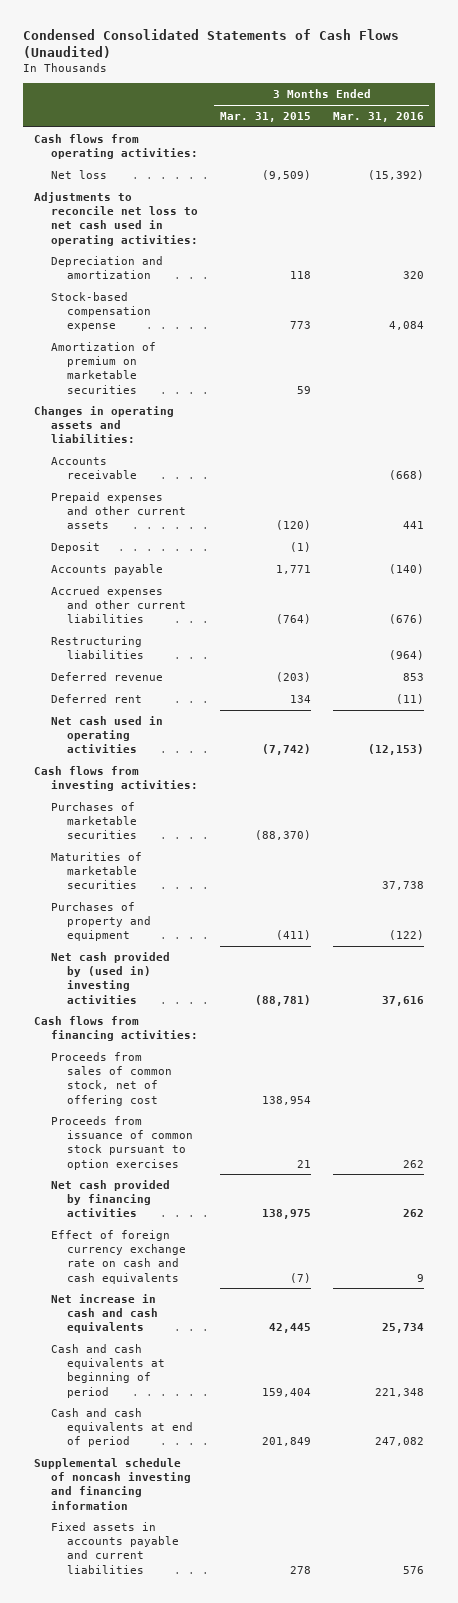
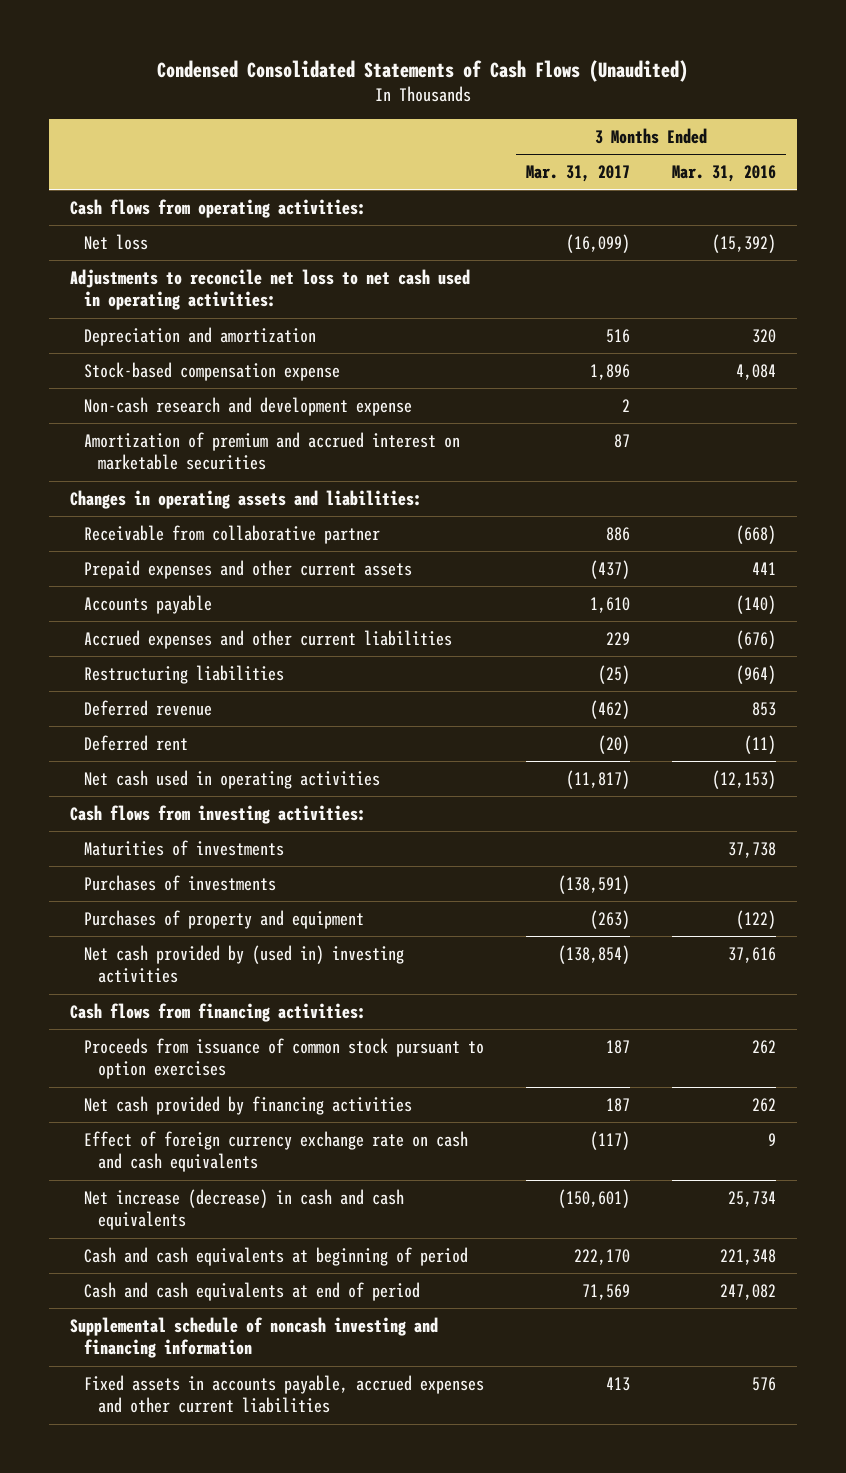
- | 3 Months Ended Mar. 31, 2015 | 3 Months Ended Mar. 31, 2016
+ | 3 Months Ended Mar. 31, 2017 | 3 Months Ended Mar. 31, 2016
- Amortization of premium on marketable securities | 59 |
+ Non-cash research and development expense | 2 |
+ Amortization of premium and accrued interest on marketable securities | 87 |
- Accounts receivable | | (668)
+ Receivable from collaborative partner | 886 | (668)
- Deposit | (1) |
- Purchases of marketable securities | (88,370) |
- Maturities of marketable securities | | 37,738
+ Maturities of investments | | 37,738
+ Purchases of investments | (138,591) |
- Proceeds from sales of common stock, net of offering cost | 138,954 |
- Net increase in cash and cash equivalents | 42,445 | 25,734
+ Net increase (decrease) in cash and cash equivalents | (150,601) | 25,734
- Fixed assets in accounts payable and current liabilities | 278 | 576
+ Fixed assets in accounts payable, accrued expenses and other current liabilities | 413 | 576

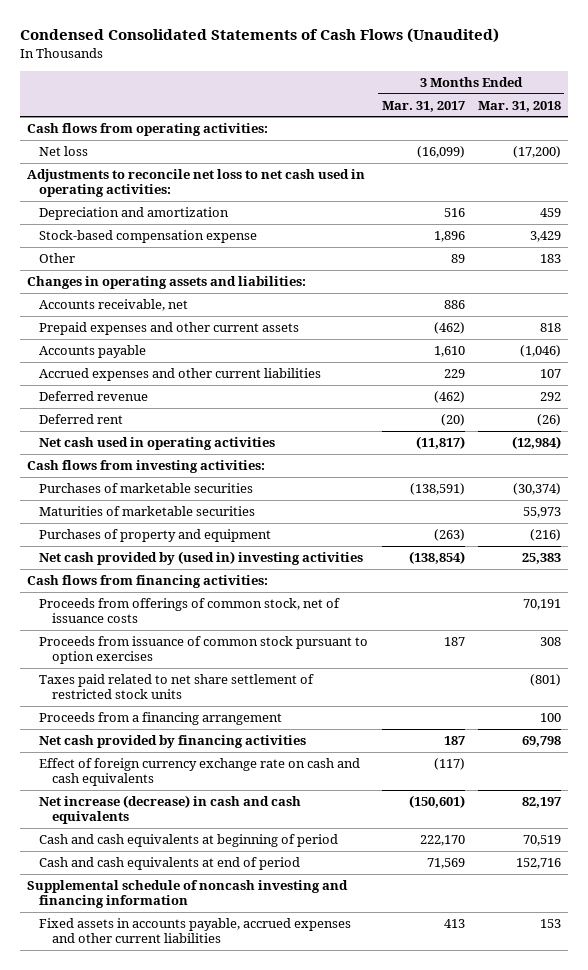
- | 3 Months Ended Mar. 31, 2017 | 3 Months Ended Mar. 31, 2016
+ | 3 Months Ended Mar. 31, 2017 | 3 Months Ended Mar. 31, 2018
- Non-cash research and development expense | 2 |
- Amortization of premium and accrued interest on marketable securities | 87 |
+ Other | 89 | 183
- Receivable from collaborative partner | 886 | (668)
- Prepaid expenses and other current assets | (437) | 441
+ Accounts receivable, net | 886 |
+ Prepaid expenses and other current assets | (462) | 818
- Restructuring liabilities | (25) | (964)
- Maturities of investments | | 37,738
- Purchases of investments | (138,591) |
+ Purchases of marketable securities | (138,591) | (30,374)
+ Maturities of marketable securities | | 55,973
+ Proceeds from offerings of common stock, net of issuance costs | | 70,191
+ Taxes paid related to net share settlement of restricted stock units | | (801)
+ Proceeds from a financing arrangement | | 100

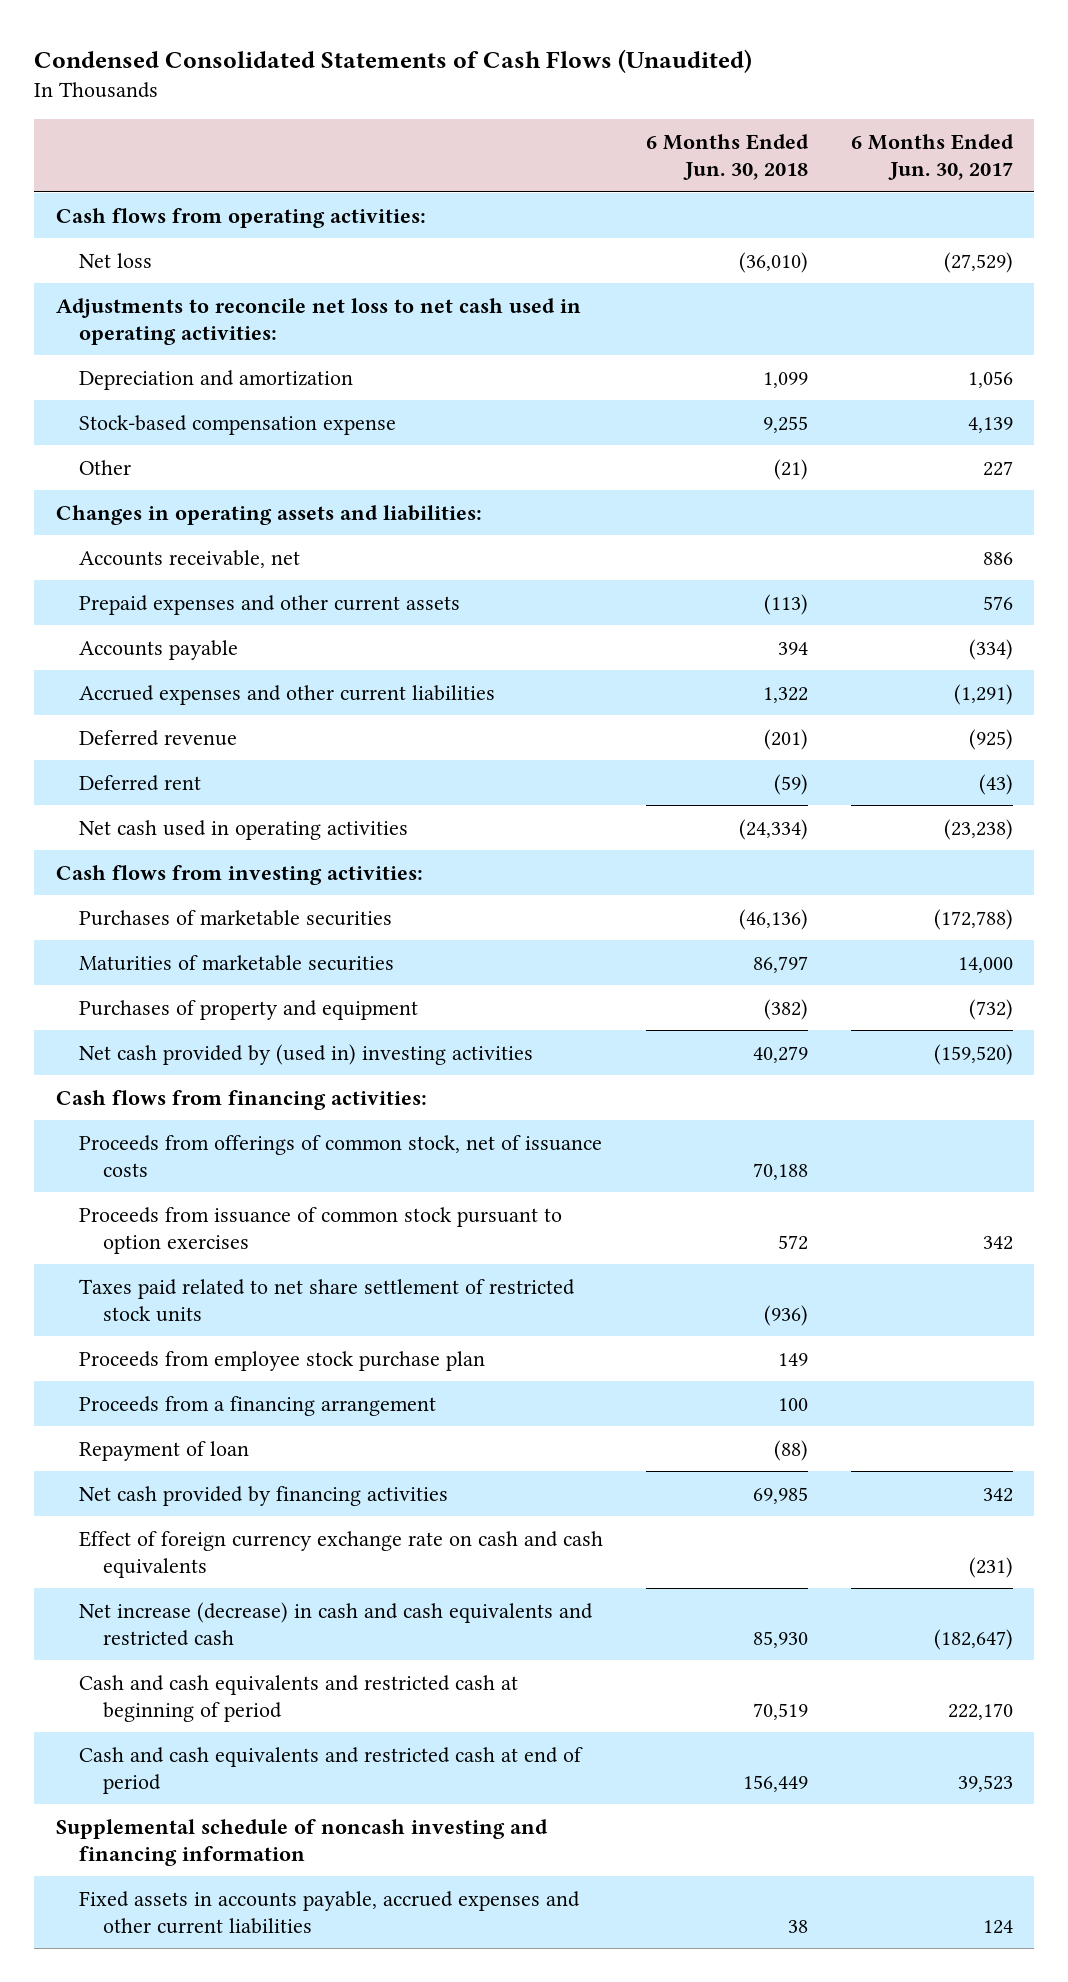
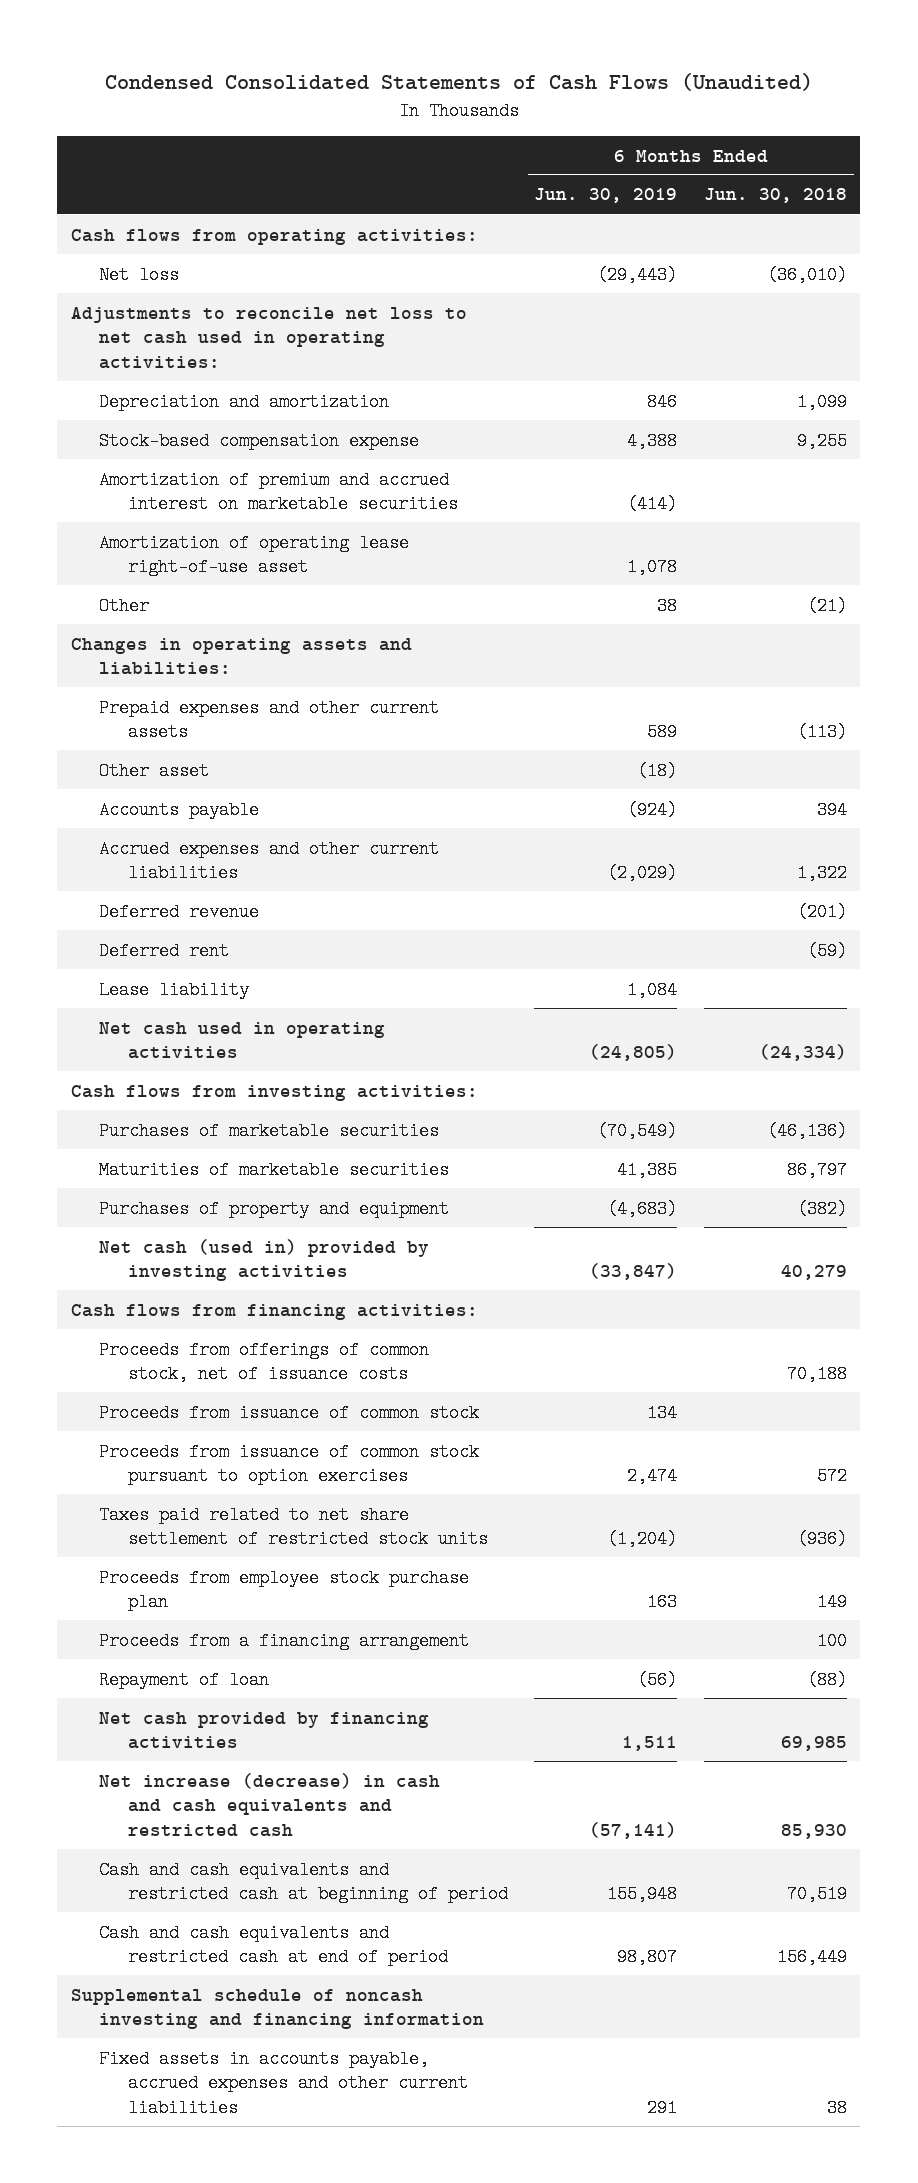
- | 6 Months Ended Jun. 30, 2018 | 6 Months Ended Jun. 30, 2017
+ | 6 Months Ended Jun. 30, 2019 | 6 Months Ended Jun. 30, 2018
+ Amortization of premium and accrued interest on marketable securities | (414) |
+ Amortization of operating lease right-of-use asset | 1,078 |
- Accounts receivable, net | | 886
+ Other asset | (18) |
+ Lease liability | 1,084 |
- Net cash provided by (used in) investing activities | 40,279 | (159,520)
+ Net cash (used in) provided by investing activities | (33,847) | 40,279
+ Proceeds from issuance of common stock | 134 |
- Effect of foreign currency exchange rate on cash and cash equivalents | | (231)

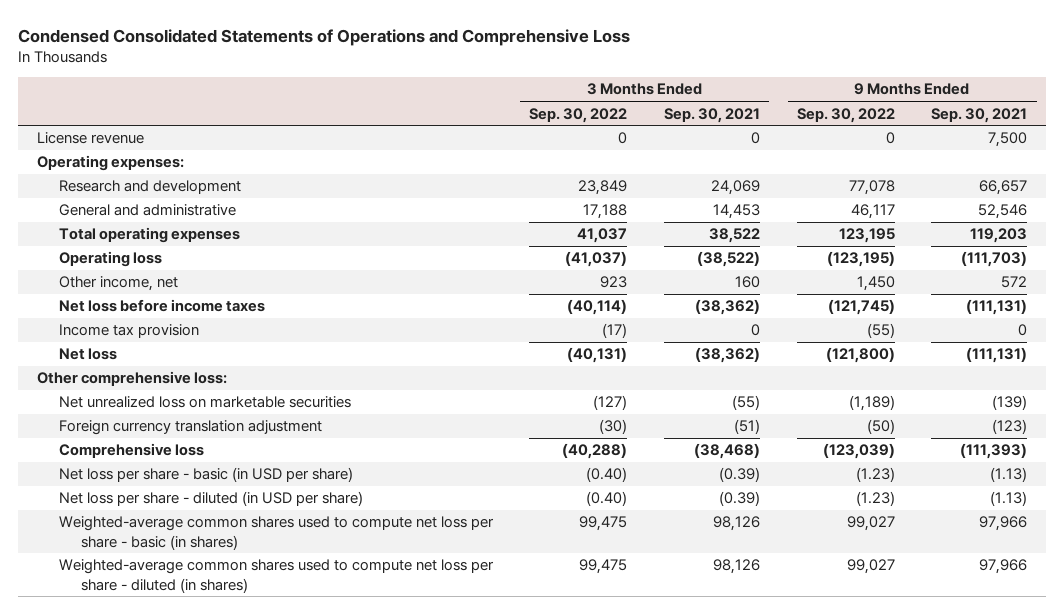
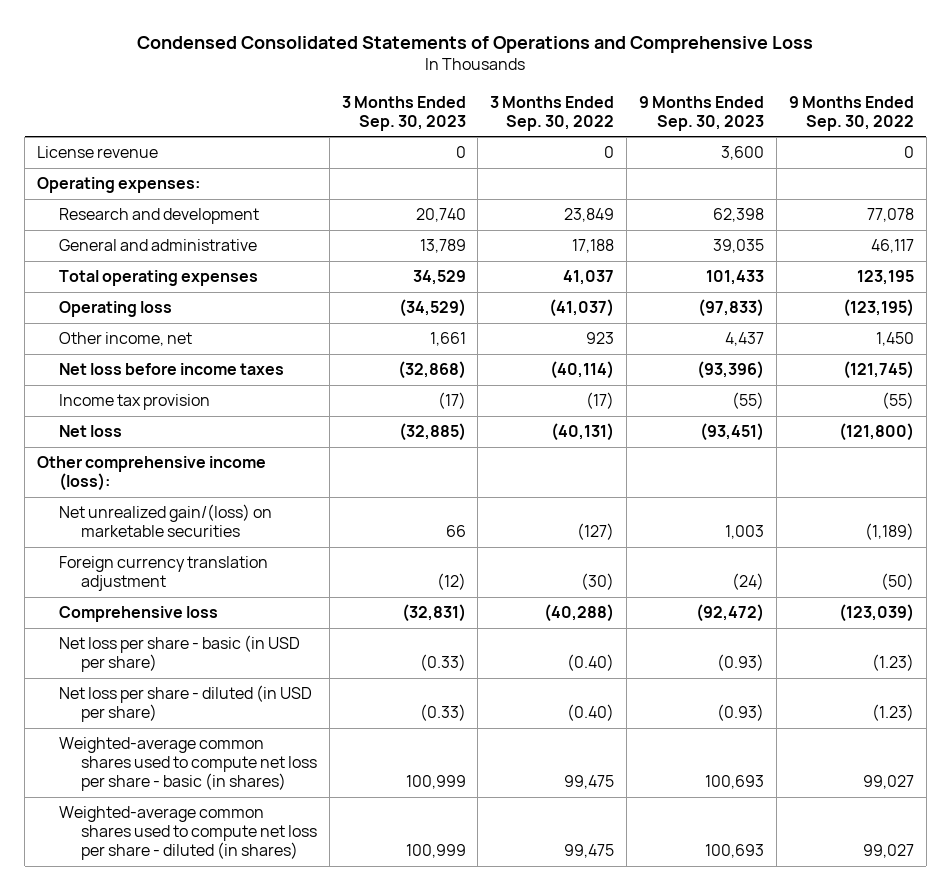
- | 3 Months Ended Sep. 30, 2022 | 3 Months Ended Sep. 30, 2021 | 9 Months Ended Sep. 30, 2022 | 9 Months Ended Sep. 30, 2021
+ | 3 Months Ended Sep. 30, 2023 | 3 Months Ended Sep. 30, 2022 | 9 Months Ended Sep. 30, 2023 | 9 Months Ended Sep. 30, 2022
- Other comprehensive loss:
- Net unrealized loss on marketable securities | (127) | (55) | (1,189) | (139)
+ Other comprehensive income (loss):
+ Net unrealized gain/(loss) on marketable securities | 66 | (127) | 1,003 | (1,189)

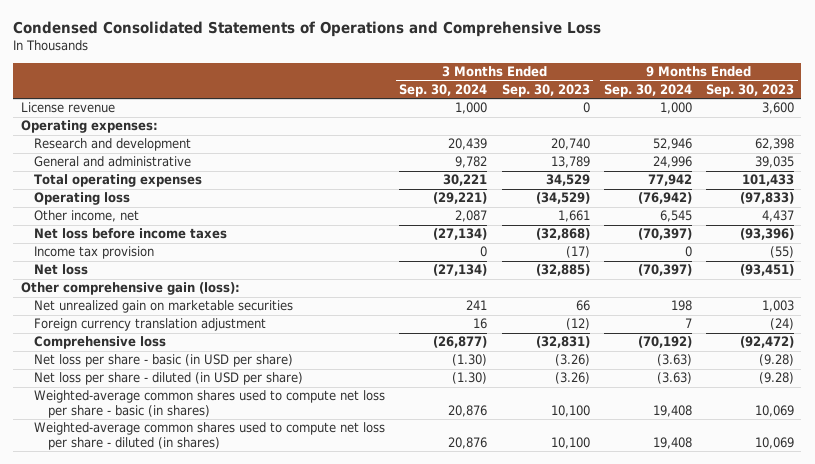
- | 3 Months Ended Sep. 30, 2023 | 3 Months Ended Sep. 30, 2022 | 9 Months Ended Sep. 30, 2023 | 9 Months Ended Sep. 30, 2022
+ | 3 Months Ended Sep. 30, 2024 | 3 Months Ended Sep. 30, 2023 | 9 Months Ended Sep. 30, 2024 | 9 Months Ended Sep. 30, 2023
- Other comprehensive income (loss):
- Net unrealized gain/(loss) on marketable securities | 66 | (127) | 1,003 | (1,189)
+ Other comprehensive gain (loss):
+ Net unrealized gain on marketable securities | 241 | 66 | 198 | 1,003
- Net loss per share - basic (in USD per share) | (0.33) | (0.40) | (0.93) | (1.23)
- Net loss per share - diluted (in USD per share) | (0.33) | (0.40) | (0.93) | (1.23)
- Weighted-average common shares used to compute net loss per share - basic (in shares) | 100,999 | 99,475 | 100,693 | 99,027
- Weighted-average common shares used to compute net loss per share - diluted (in shares) | 100,999 | 99,475 | 100,693 | 99,027
+ Net loss per share - basic (in USD per share) | (1.30) | (3.26) | (3.63) | (9.28)
+ Net loss per share - diluted (in USD per share) | (1.30) | (3.26) | (3.63) | (9.28)
+ Weighted-average common shares used to compute net loss per share - basic (in shares) | 20,876 | 10,100 | 19,408 | 10,069
+ Weighted-average common shares used to compute net loss per share - diluted (in shares) | 20,876 | 10,100 | 19,408 | 10,069

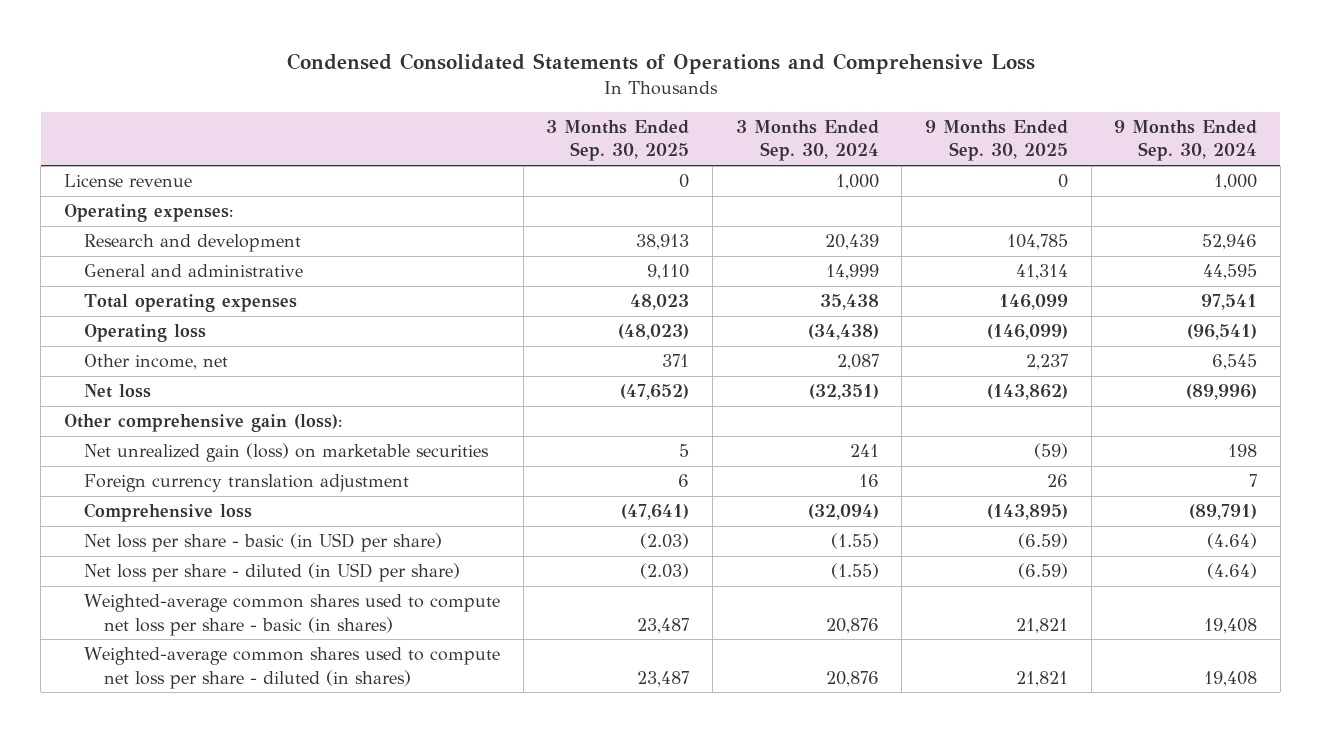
- | 3 Months Ended Sep. 30, 2024 | 3 Months Ended Sep. 30, 2023 | 9 Months Ended Sep. 30, 2024 | 9 Months Ended Sep. 30, 2023
+ | 3 Months Ended Sep. 30, 2025 | 3 Months Ended Sep. 30, 2024 | 9 Months Ended Sep. 30, 2025 | 9 Months Ended Sep. 30, 2024
- General and administrative | 9,782 | 13,789 | 24,996 | 39,035
- Total operating expenses | 30,221 | 34,529 | 77,942 | 101,433
- Operating loss | (29,221) | (34,529) | (76,942) | (97,833)
+ General and administrative | 9,110 | 14,999 | 41,314 | 44,595
+ Total operating expenses | 48,023 | 35,438 | 146,099 | 97,541
+ Operating loss | (48,023) | (34,438) | (146,099) | (96,541)
- Net loss before income taxes | (27,134) | (32,868) | (70,397) | (93,396)
- Income tax provision | 0 | (17) | 0 | (55)
- Net loss | (27,134) | (32,885) | (70,397) | (93,451)
+ Net loss | (47,652) | (32,351) | (143,862) | (89,996)
- Net unrealized gain on marketable securities | 241 | 66 | 198 | 1,003
+ Net unrealized gain (loss) on marketable securities | 5 | 241 | (59) | 198
- Comprehensive loss | (26,877) | (32,831) | (70,192) | (92,472)
- Net loss per share - basic (in USD per share) | (1.30) | (3.26) | (3.63) | (9.28)
- Net loss per share - diluted (in USD per share) | (1.30) | (3.26) | (3.63) | (9.28)
+ Comprehensive loss | (47,641) | (32,094) | (143,895) | (89,791)
+ Net loss per share - basic (in USD per share) | (2.03) | (1.55) | (6.59) | (4.64)
+ Net loss per share - diluted (in USD per share) | (2.03) | (1.55) | (6.59) | (4.64)

